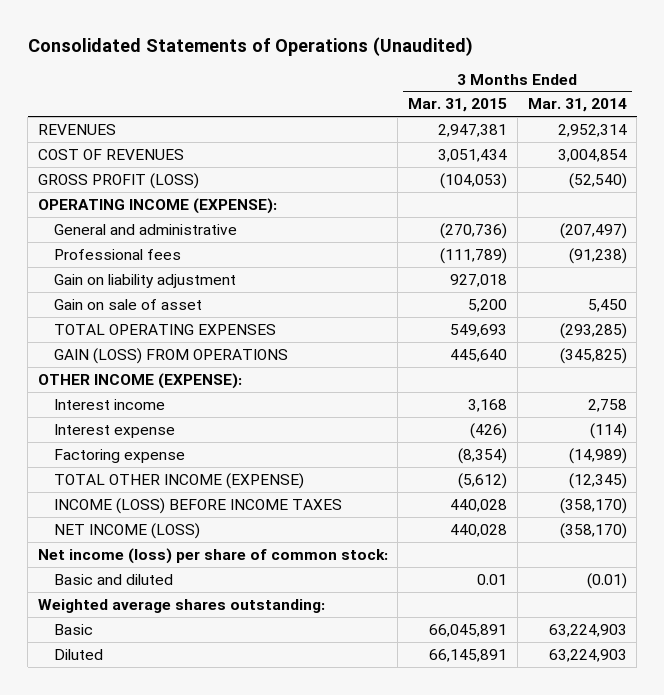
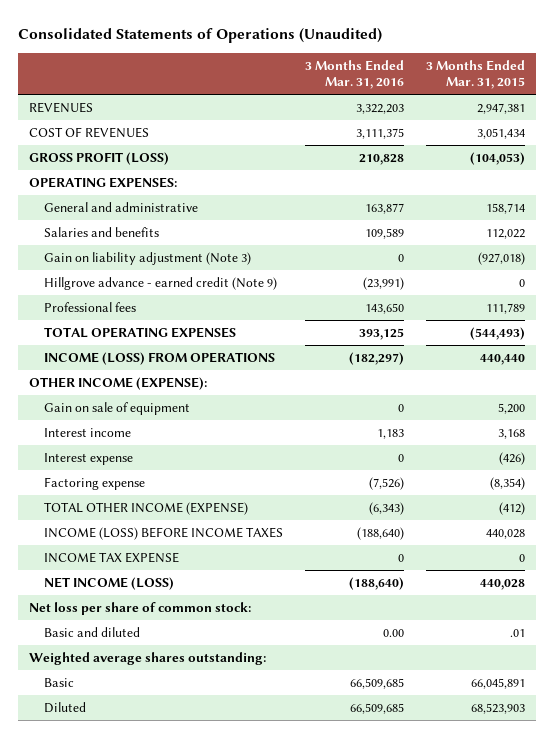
- | 3 Months Ended Mar. 31, 2015 | 3 Months Ended Mar. 31, 2014
+ | 3 Months Ended Mar. 31, 2016 | 3 Months Ended Mar. 31, 2015
- OPERATING INCOME (EXPENSE):
- General and administrative | (270,736) | (207,497)
- Professional fees | (111,789) | (91,238)
- Gain on liability adjustment | 927,018 |
- Gain on sale of asset | 5,200 | 5,450
- TOTAL OPERATING EXPENSES | 549,693 | (293,285)
- GAIN (LOSS) FROM OPERATIONS | 445,640 | (345,825)
+ OPERATING EXPENSES:
+ General and administrative | 163,877 | 158,714
+ Salaries and benefits | 109,589 | 112,022
+ Gain on liability adjustment (Note 3) | 0 | (927,018)
+ Hillgrove advance - earned credit (Note 9) | (23,991) | 0
+ Professional fees | 143,650 | 111,789
+ TOTAL OPERATING EXPENSES | 393,125 | (544,493)
+ INCOME (LOSS) FROM OPERATIONS | (182,297) | 440,440
+ Gain on sale of equipment | 0 | 5,200
- TOTAL OTHER INCOME (EXPENSE) | (5,612) | (12,345)
+ TOTAL OTHER INCOME (EXPENSE) | (6,343) | (412)
+ INCOME TAX EXPENSE | 0 | 0
- Net income (loss) per share of common stock:
- Basic and diluted | 0.01 | (0.01)
+ Net loss per share of common stock:
+ Basic and diluted | 0.00 | .01
- Diluted | 66,145,891 | 63,224,903
+ Diluted | 66,509,685 | 68,523,903

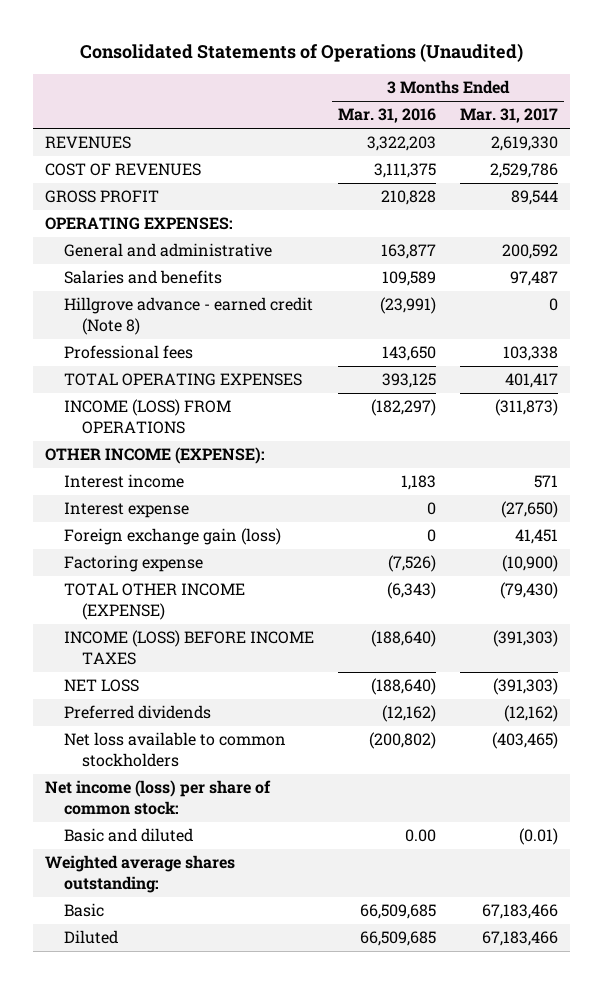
- | 3 Months Ended Mar. 31, 2016 | 3 Months Ended Mar. 31, 2015
+ | 3 Months Ended Mar. 31, 2016 | 3 Months Ended Mar. 31, 2017
- GROSS PROFIT (LOSS) | 210,828 | (104,053)
+ GROSS PROFIT | 210,828 | 89,544
- Gain on liability adjustment (Note 3) | 0 | (927,018)
- Hillgrove advance - earned credit (Note 9) | (23,991) | 0
+ Hillgrove advance - earned credit (Note 8) | (23,991) | 0
- Gain on sale of equipment | 0 | 5,200
+ Foreign exchange gain (loss) | 0 | 41,451
- INCOME TAX EXPENSE | 0 | 0
- NET INCOME (LOSS) | (188,640) | 440,028
- Net loss per share of common stock:
+ NET LOSS | (188,640) | (391,303)
+ Preferred dividends | (12,162) | (12,162)
+ Net loss available to common stockholders | (200,802) | (403,465)
+ Net income (loss) per share of common stock:

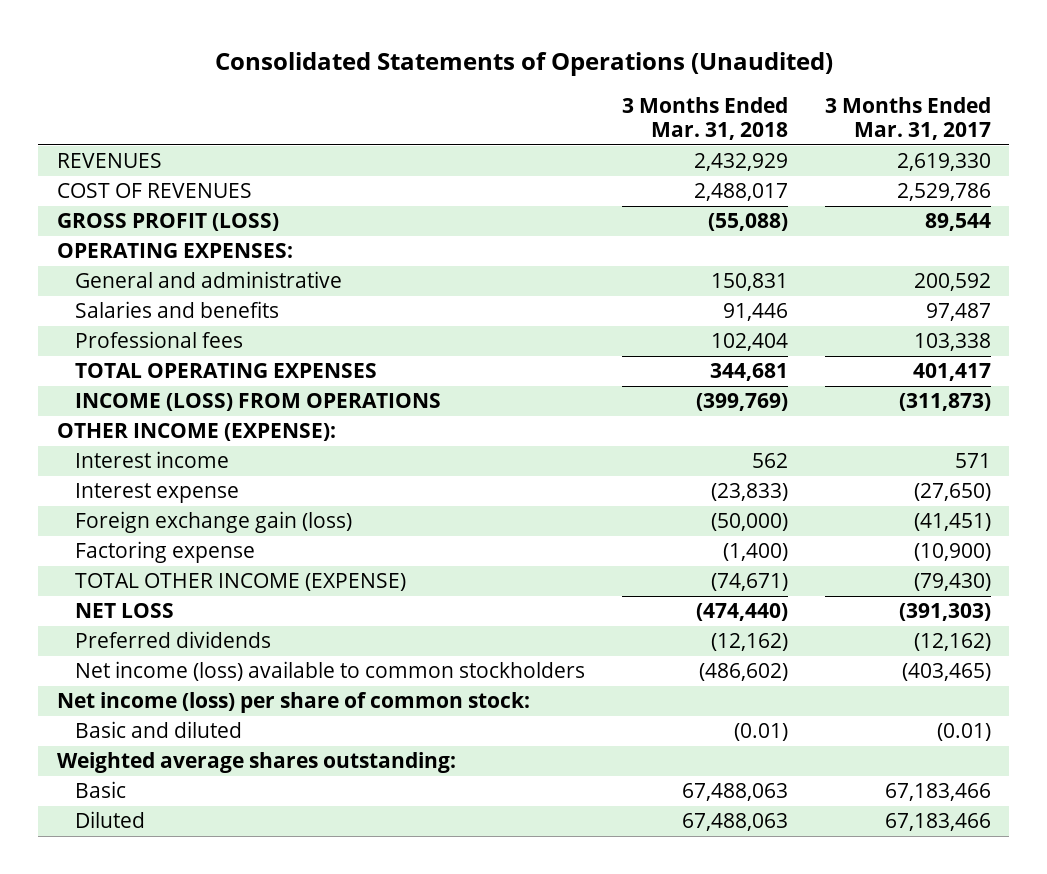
- | 3 Months Ended Mar. 31, 2016 | 3 Months Ended Mar. 31, 2017
+ | 3 Months Ended Mar. 31, 2018 | 3 Months Ended Mar. 31, 2017
- GROSS PROFIT | 210,828 | 89,544
+ GROSS PROFIT (LOSS) | (55,088) | 89,544
- Hillgrove advance - earned credit (Note 8) | (23,991) | 0
- Foreign exchange gain (loss) | 0 | 41,451
+ Foreign exchange gain (loss) | (50,000) | (41,451)
- INCOME (LOSS) BEFORE INCOME TAXES | (188,640) | (391,303)
- Net loss available to common stockholders | (200,802) | (403,465)
+ Net income (loss) available to common stockholders | (486,602) | (403,465)

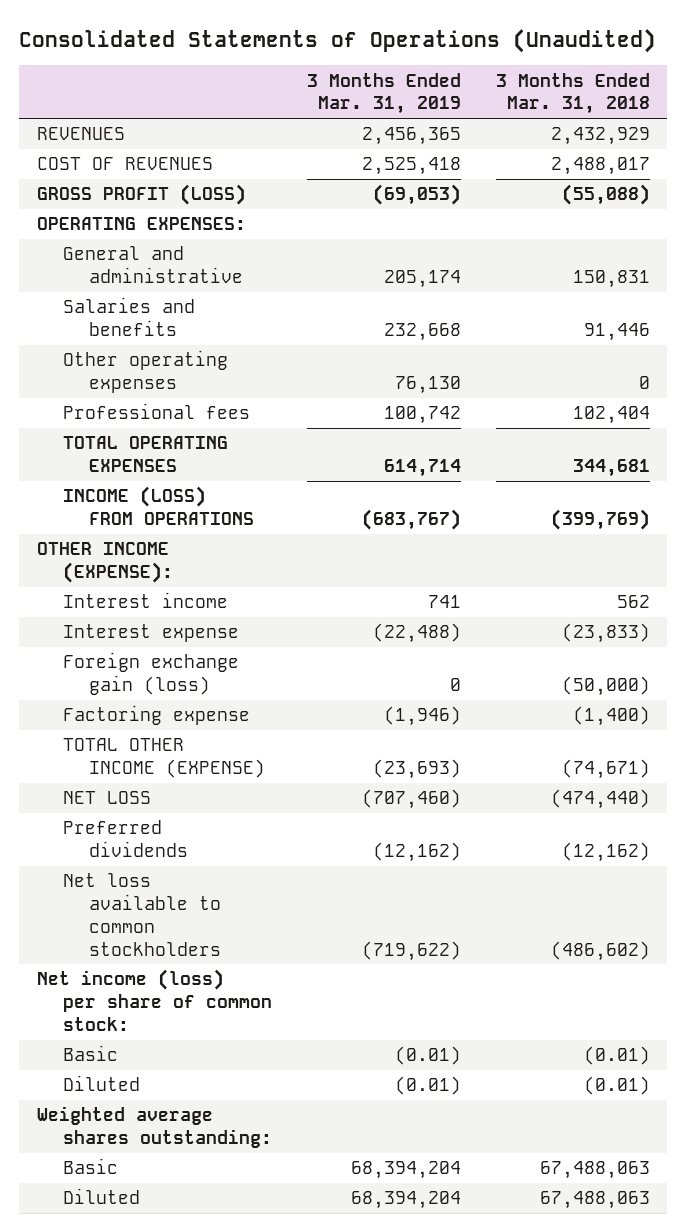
- | 3 Months Ended Mar. 31, 2018 | 3 Months Ended Mar. 31, 2017
+ | 3 Months Ended Mar. 31, 2019 | 3 Months Ended Mar. 31, 2018
+ Other operating expenses | 76,130 | 0
- Net income (loss) available to common stockholders | (486,602) | (403,465)
+ Net loss available to common stockholders | (719,622) | (486,602)
- Basic and diluted | (0.01) | (0.01)
+ Basic | (0.01) | (0.01)
+ Diluted | (0.01) | (0.01)

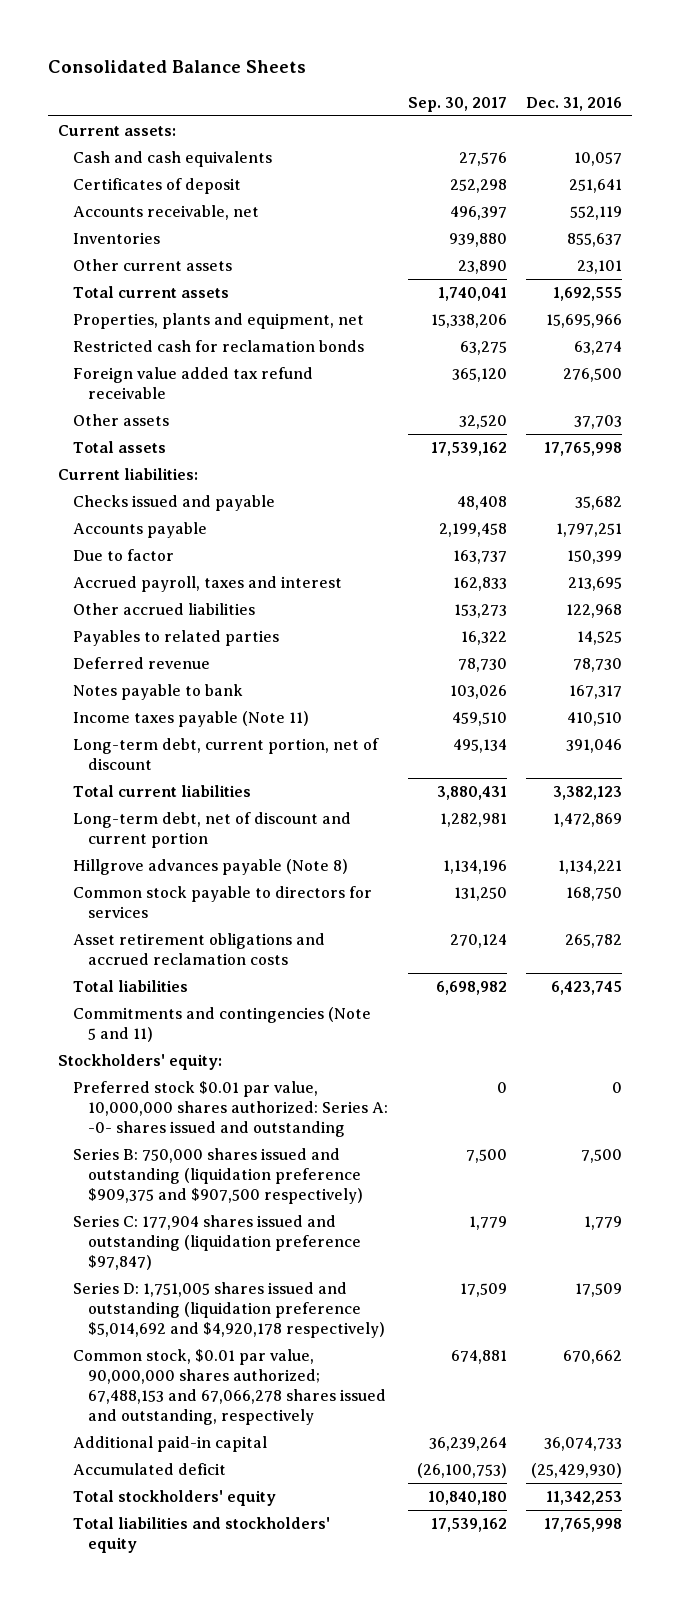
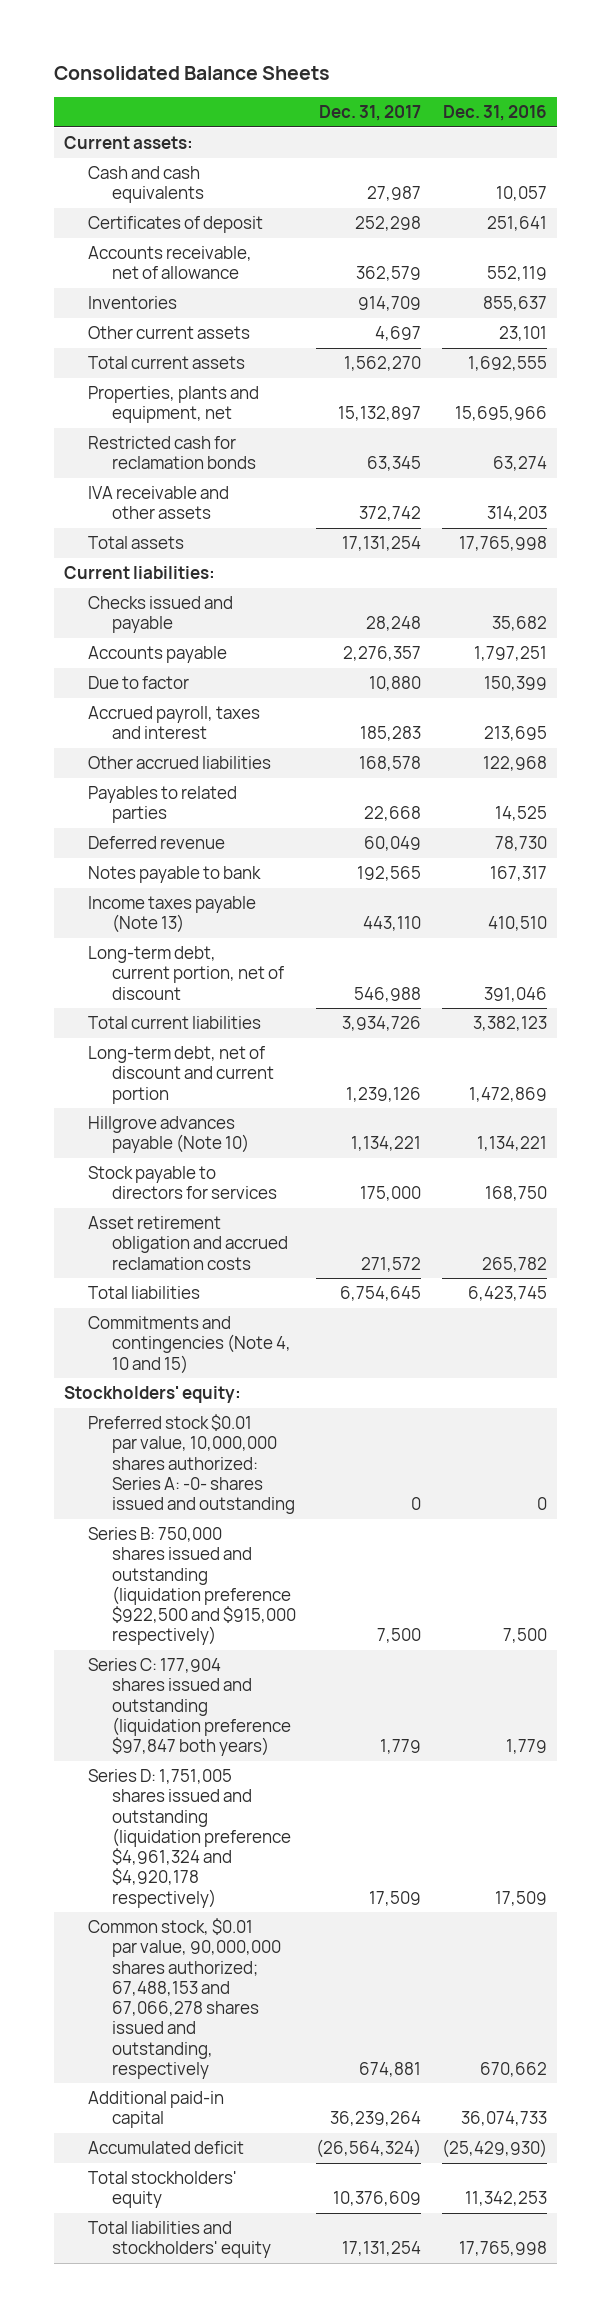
- | Sep. 30, 2017 | Dec. 31, 2016
+ | Dec. 31, 2017 | Dec. 31, 2016
- Accounts receivable, net | 496,397 | 552,119
+ Accounts receivable, net of allowance | 362,579 | 552,119
- Foreign value added tax refund receivable | 365,120 | 276,500
- Other assets | 32,520 | 37,703
+ IVA receivable and other assets | 372,742 | 314,203
- Income taxes payable (Note 11) | 459,510 | 410,510
+ Income taxes payable (Note 13) | 443,110 | 410,510
- Hillgrove advances payable (Note 8) | 1,134,196 | 1,134,221
- Common stock payable to directors for services | 131,250 | 168,750
- Asset retirement obligations and accrued reclamation costs | 270,124 | 265,782
+ Hillgrove advances payable (Note 10) | 1,134,221 | 1,134,221
+ Stock payable to directors for services | 175,000 | 168,750
+ Asset retirement obligation and accrued reclamation costs | 271,572 | 265,782
- Commitments and contingencies (Note 5 and 11)
+ Commitments and contingencies (Note 4, 10 and 15)
- Series B: 750,000 shares issued and outstanding (liquidation preference $909,375 and $907,500 respectively) | 7,500 | 7,500
- Series C: 177,904 shares issued and outstanding (liquidation preference $97,847) | 1,779 | 1,779
- Series D: 1,751,005 shares issued and outstanding (liquidation preference $5,014,692 and $4,920,178 respectively) | 17,509 | 17,509
+ Series B: 750,000 shares issued and outstanding (liquidation preference $922,500 and $915,000 respectively) | 7,500 | 7,500
+ Series C: 177,904 shares issued and outstanding (liquidation preference $97,847 both years) | 1,779 | 1,779
+ Series D: 1,751,005 shares issued and outstanding (liquidation preference $4,961,324 and $4,920,178 respectively) | 17,509 | 17,509

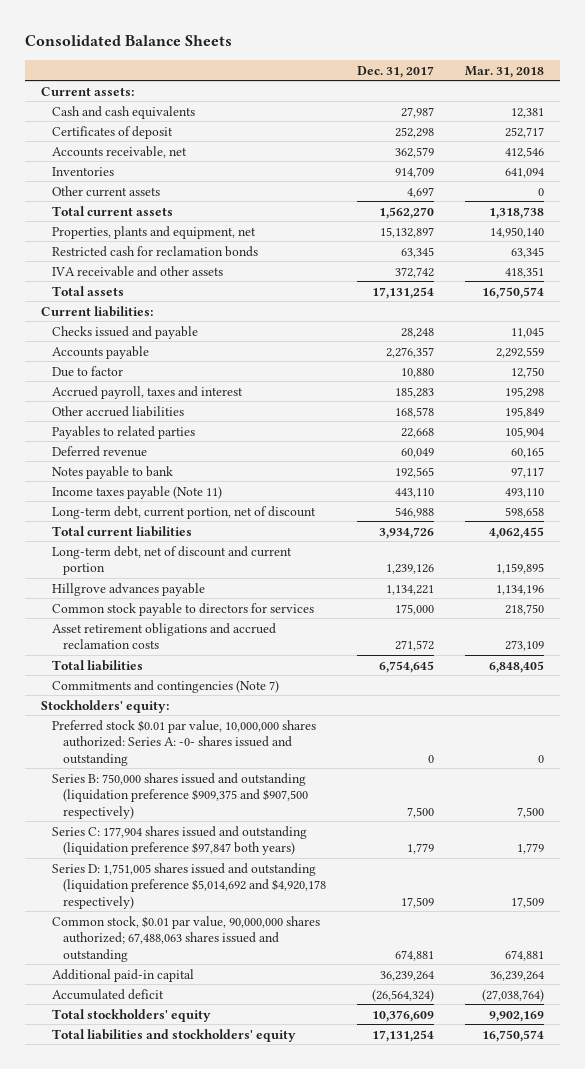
- | Dec. 31, 2017 | Dec. 31, 2016
+ | Dec. 31, 2017 | Mar. 31, 2018
- Accounts receivable, net of allowance | 362,579 | 552,119
+ Accounts receivable, net | 362,579 | 412,546
- Income taxes payable (Note 13) | 443,110 | 410,510
+ Income taxes payable (Note 11) | 443,110 | 493,110
- Hillgrove advances payable (Note 10) | 1,134,221 | 1,134,221
- Stock payable to directors for services | 175,000 | 168,750
- Asset retirement obligation and accrued reclamation costs | 271,572 | 265,782
+ Hillgrove advances payable | 1,134,221 | 1,134,196
+ Common stock payable to directors for services | 175,000 | 218,750
+ Asset retirement obligations and accrued reclamation costs | 271,572 | 273,109
- Commitments and contingencies (Note 4, 10 and 15)
+ Commitments and contingencies (Note 7)
- Series B: 750,000 shares issued and outstanding (liquidation preference $922,500 and $915,000 respectively) | 7,500 | 7,500
+ Series B: 750,000 shares issued and outstanding (liquidation preference $909,375 and $907,500 respectively) | 7,500 | 7,500
- Series D: 1,751,005 shares issued and outstanding (liquidation preference $4,961,324 and $4,920,178 respectively) | 17,509 | 17,509
- Common stock, $0.01 par value, 90,000,000 shares authorized; 67,488,153 and 67,066,278 shares issued and outstanding, respectively | 674,881 | 670,662
+ Series D: 1,751,005 shares issued and outstanding (liquidation preference $5,014,692 and $4,920,178 respectively) | 17,509 | 17,509
+ Common stock, $0.01 par value, 90,000,000 shares authorized; 67,488,063 shares issued and outstanding | 674,881 | 674,881

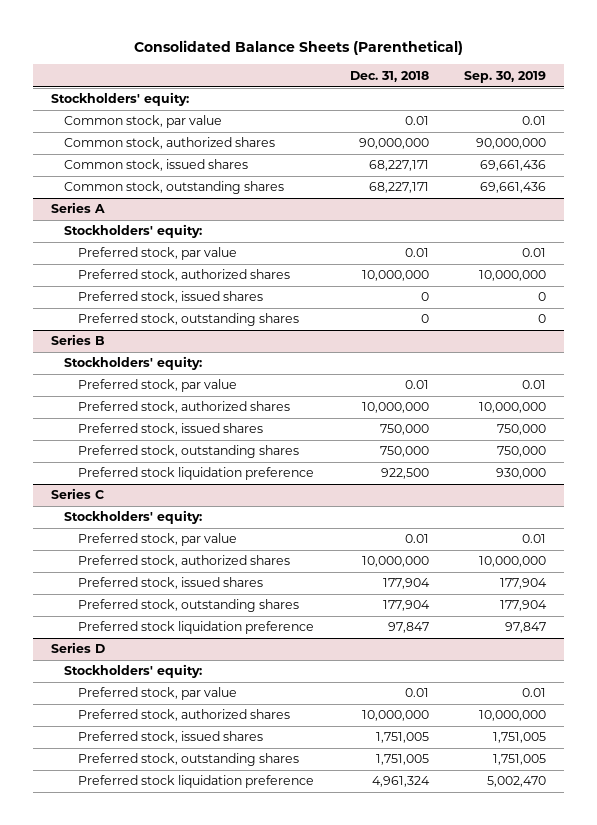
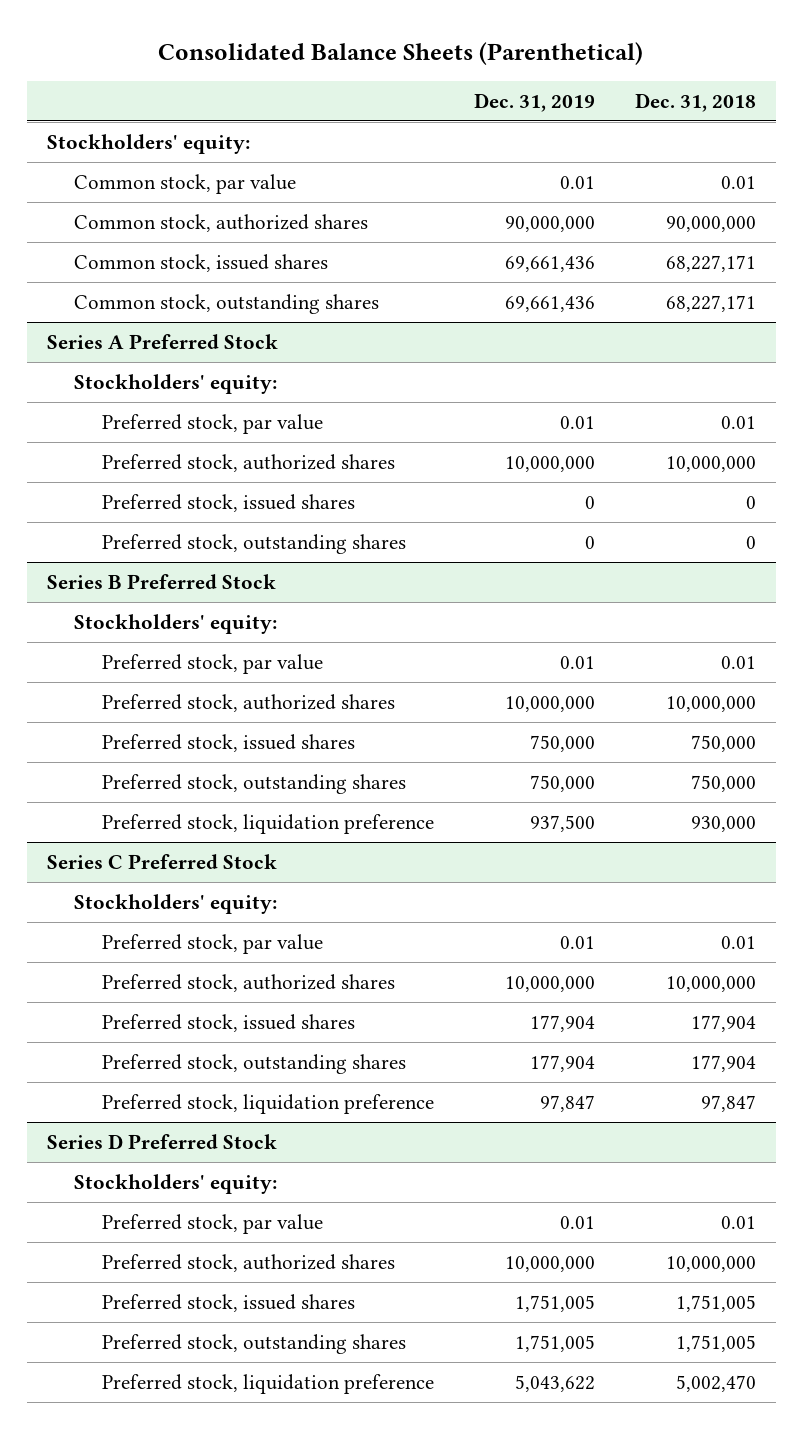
- | Dec. 31, 2018 | Sep. 30, 2019
+ | Dec. 31, 2019 | Dec. 31, 2018
- Series A
+ Series A Preferred Stock
- Series B
+ Series B Preferred Stock
- Preferred stock liquidation preference | 922,500 | 930,000
- Series C
+ Preferred stock, liquidation preference | 937,500 | 930,000
+ Series C Preferred Stock
- Preferred stock liquidation preference | 97,847 | 97,847
- Series D
+ Preferred stock, liquidation preference | 97,847 | 97,847
+ Series D Preferred Stock
- Preferred stock liquidation preference | 4,961,324 | 5,002,470
+ Preferred stock, liquidation preference | 5,043,622 | 5,002,470

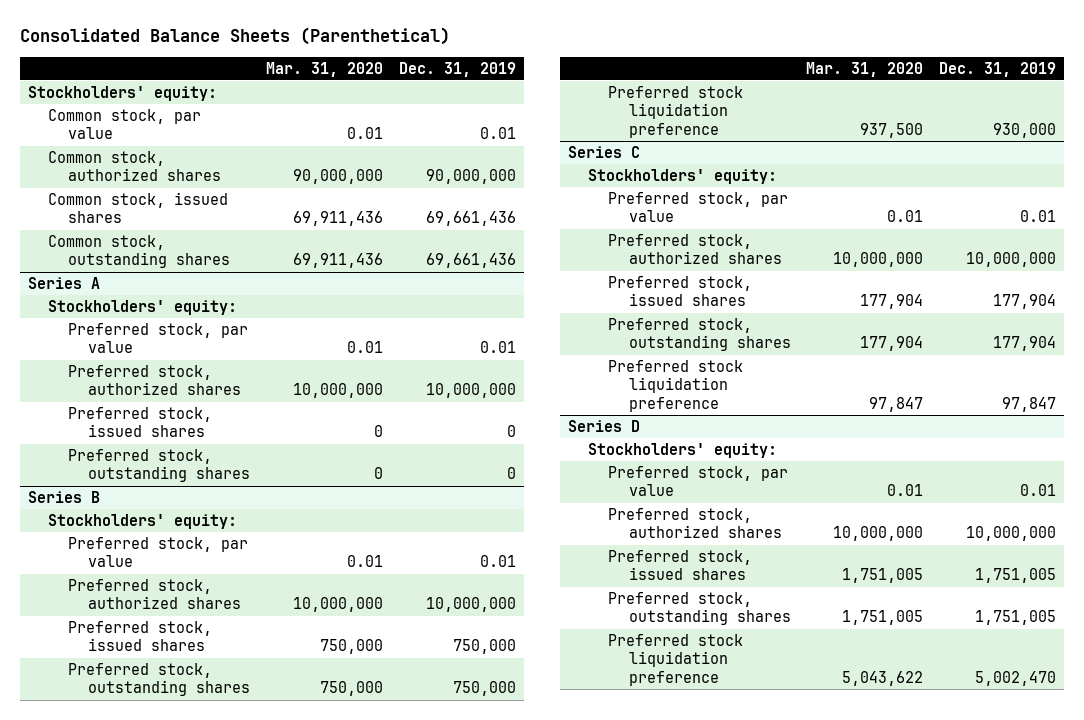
- | Dec. 31, 2019 | Dec. 31, 2018
+ | Mar. 31, 2020 | Dec. 31, 2019
- Series A Preferred Stock
+ Series A
- Series B Preferred Stock
+ Series B
- Preferred stock, liquidation preference | 937,500 | 930,000
- Series C Preferred Stock
+ Preferred stock liquidation preference | 937,500 | 930,000
+ Series C
- Preferred stock, liquidation preference | 97,847 | 97,847
- Series D Preferred Stock
+ Preferred stock liquidation preference | 97,847 | 97,847
+ Series D
- Preferred stock, liquidation preference | 5,043,622 | 5,002,470
+ Preferred stock liquidation preference | 5,043,622 | 5,002,470

